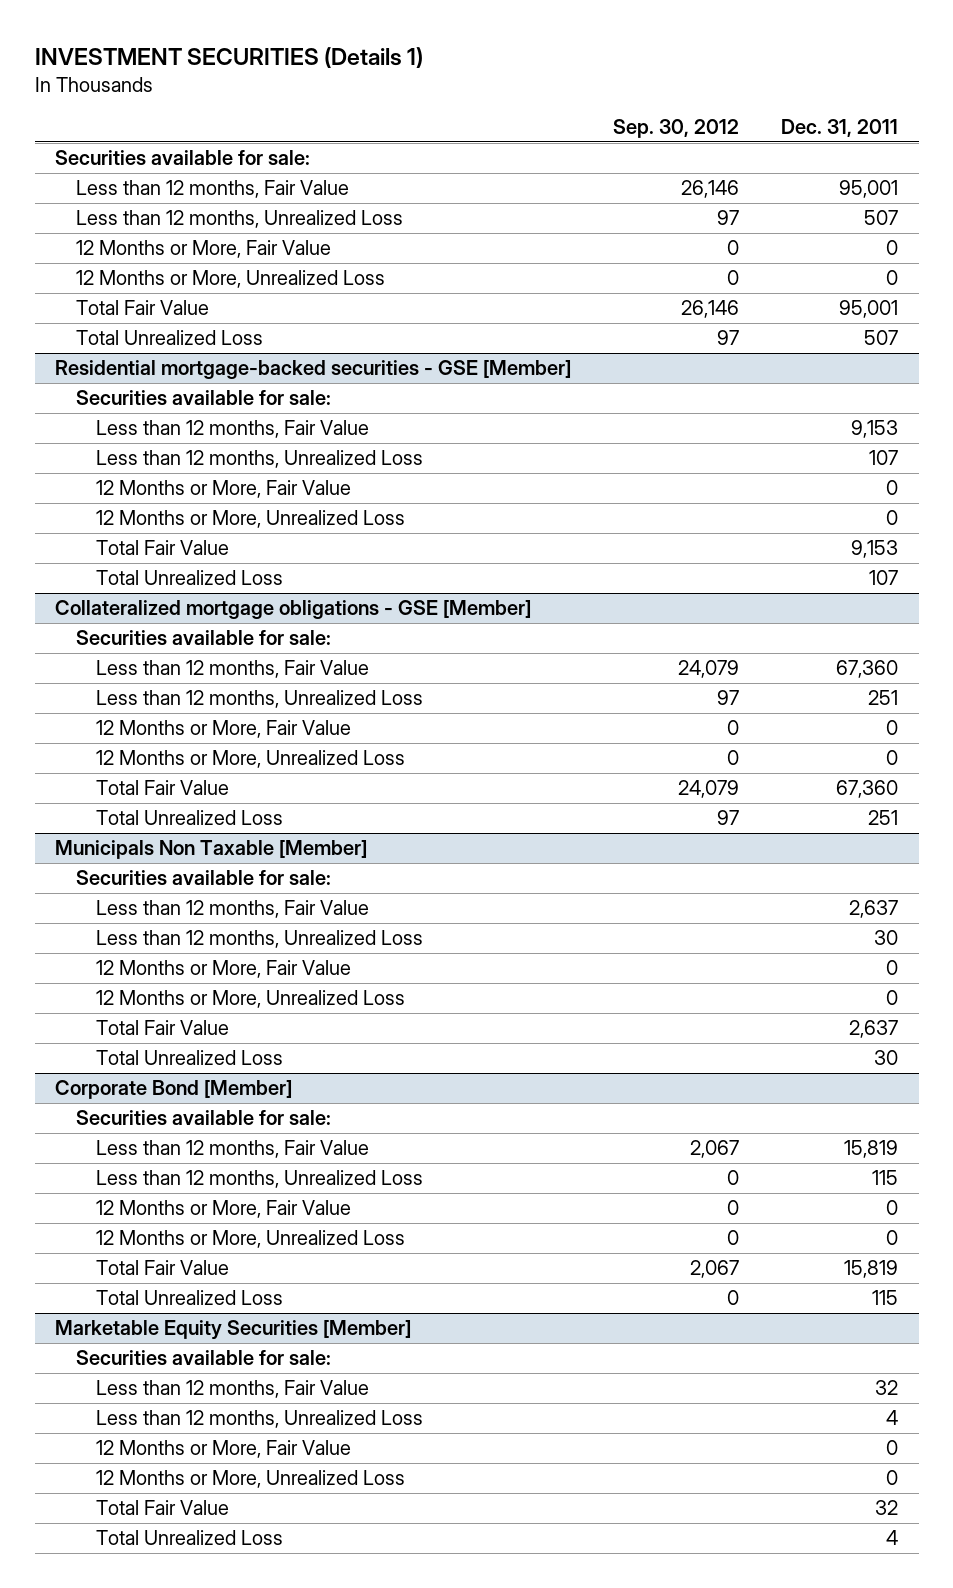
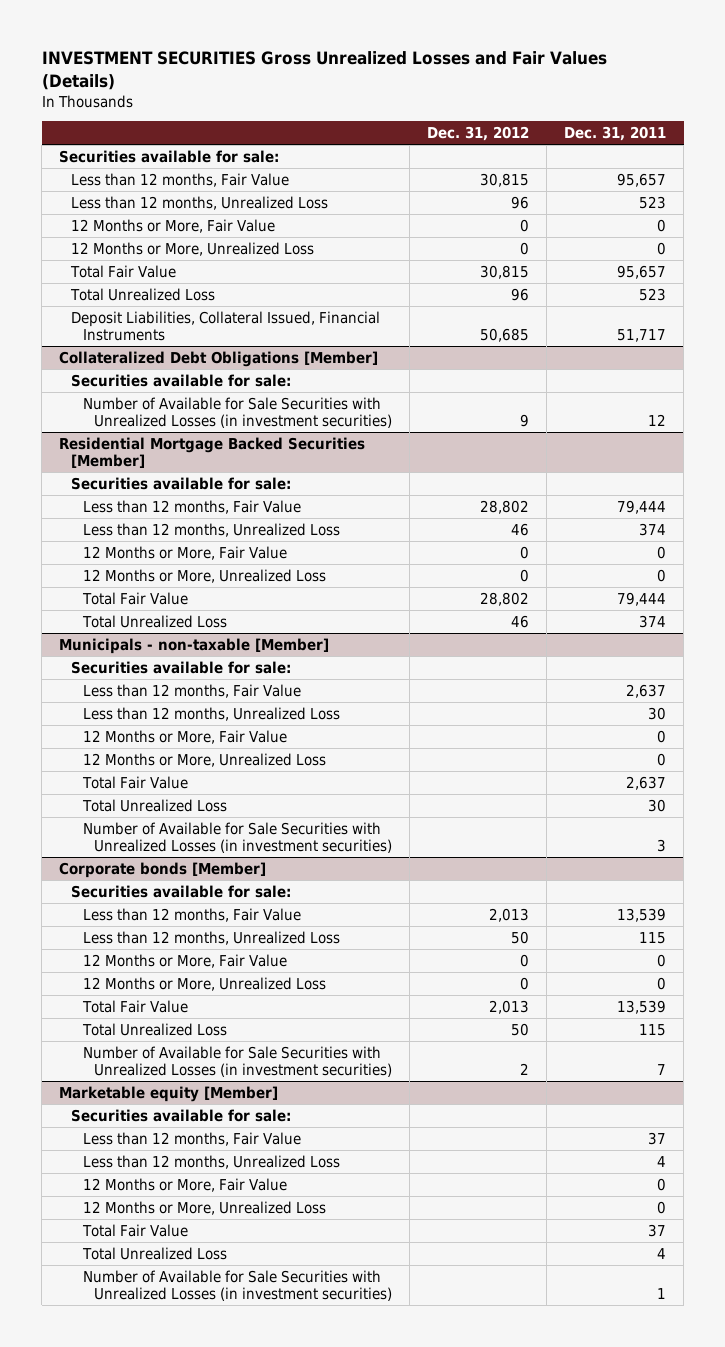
- INVESTMENT SECURITIES (Details 1)
+ INVESTMENT SECURITIES Gross Unrealized Losses and Fair Values (Details)
- | Sep. 30, 2012 | Dec. 31, 2011
+ | Dec. 31, 2012 | Dec. 31, 2011
- Less than 12 months, Fair Value | 26,146 | 95,001
- Less than 12 months, Unrealized Loss | 97 | 507
+ Less than 12 months, Fair Value | 30,815 | 95,657
+ Less than 12 months, Unrealized Loss | 96 | 523
- Total Fair Value | 26,146 | 95,001
- Total Unrealized Loss | 97 | 507
- Residential mortgage-backed securities - GSE [Member]
+ Total Fair Value | 30,815 | 95,657
+ Total Unrealized Loss | 96 | 523
+ Deposit Liabilities, Collateral Issued, Financial Instruments | 50,685 | 51,717
+ Collateralized Debt Obligations [Member]
- Less than 12 months, Fair Value | | 9,153
- Less than 12 months, Unrealized Loss | | 107
- 12 Months or More, Fair Value | | 0
- 12 Months or More, Unrealized Loss | | 0
- Total Fair Value | | 9,153
- Total Unrealized Loss | | 107
- Collateralized mortgage obligations - GSE [Member]
+ Number of Available for Sale Securities with Unrealized Losses (in investment securities) | 9 | 12
+ Residential Mortgage Backed Securities [Member]
- Less than 12 months, Fair Value | 24,079 | 67,360
- Less than 12 months, Unrealized Loss | 97 | 251
+ Less than 12 months, Fair Value | 28,802 | 79,444
+ Less than 12 months, Unrealized Loss | 46 | 374
- Total Fair Value | 24,079 | 67,360
- Total Unrealized Loss | 97 | 251
- Municipals Non Taxable [Member]
+ Total Fair Value | 28,802 | 79,444
+ Total Unrealized Loss | 46 | 374
+ Municipals - non-taxable [Member]
- Corporate Bond [Member]
+ Number of Available for Sale Securities with Unrealized Losses (in investment securities) | | 3
+ Corporate bonds [Member]
- Less than 12 months, Fair Value | 2,067 | 15,819
+ Less than 12 months, Fair Value | 2,013 | 13,539
- Total Fair Value | 2,067 | 15,819
+ Total Fair Value | 2,013 | 13,539
- Marketable Equity Securities [Member]
+ Number of Available for Sale Securities with Unrealized Losses (in investment securities) | 2 | 7
+ Marketable equity [Member]
- Less than 12 months, Fair Value | | 32
+ Less than 12 months, Fair Value | | 37
- Total Fair Value | | 32
+ Total Fair Value | | 37
+ Number of Available for Sale Securities with Unrealized Losses (in investment securities) | | 1

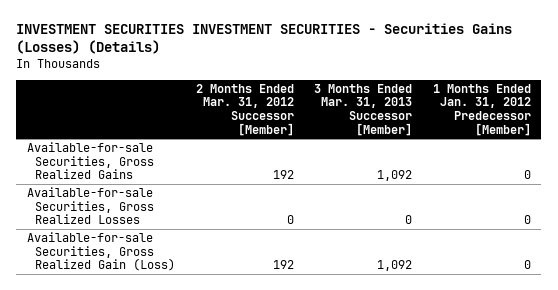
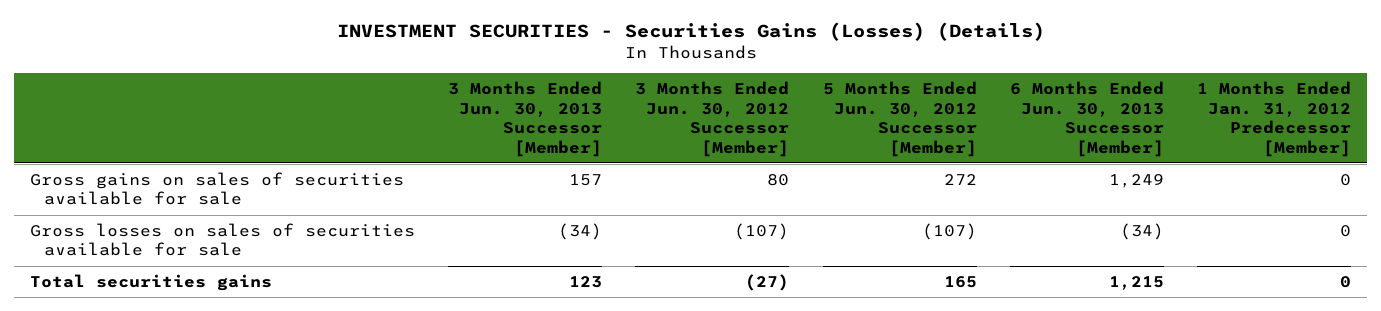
- INVESTMENT SECURITIES INVESTMENT SECURITIES - Securities Gains (Losses) (Details)
+ INVESTMENT SECURITIES - Securities Gains (Losses) (Details)
- | 2 Months Ended Mar. 31, 2012 Successor [Member] | 3 Months Ended Mar. 31, 2013 Successor [Member] | 1 Months Ended Jan. 31, 2012 Predecessor [Member]
+ | 3 Months Ended Jun. 30, 2013 Successor [Member] | 3 Months Ended Jun. 30, 2012 Successor [Member] | 5 Months Ended Jun. 30, 2012 Successor [Member] | 6 Months Ended Jun. 30, 2013 Successor [Member] | 1 Months Ended Jan. 31, 2012 Predecessor [Member]
- Available-for-sale Securities, Gross Realized Gains | 192 | 1,092 | 0
- Available-for-sale Securities, Gross Realized Losses | 0 | 0 | 0
- Available-for-sale Securities, Gross Realized Gain (Loss) | 192 | 1,092 | 0
+ Gross gains on sales of securities available for sale | 157 | 80 | 272 | 1,249 | 0
+ Gross losses on sales of securities available for sale | (34) | (107) | (107) | (34) | 0
+ Total securities gains | 123 | (27) | 165 | 1,215 | 0

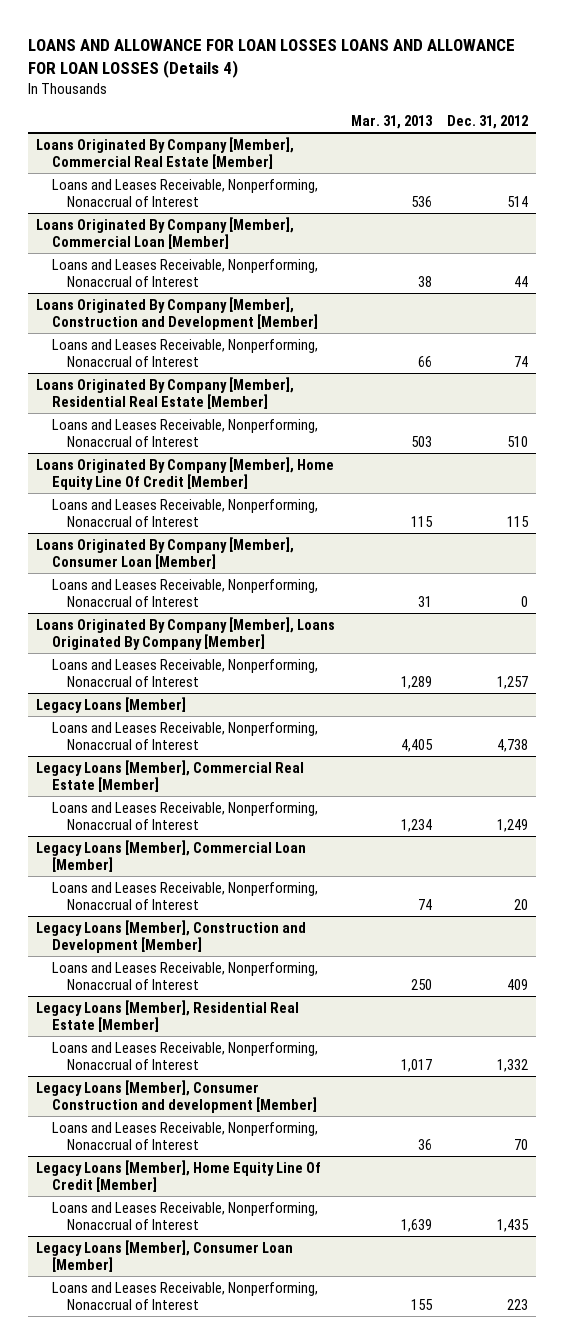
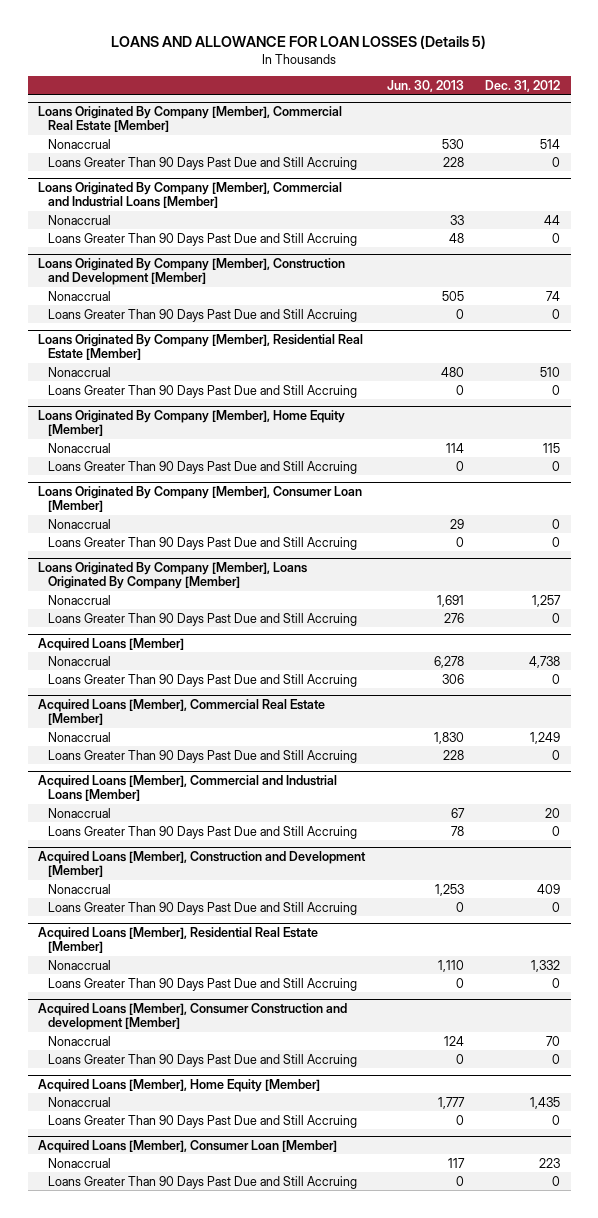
- LOANS AND ALLOWANCE FOR LOAN LOSSES LOANS AND ALLOWANCE FOR LOAN LOSSES (Details 4)
+ LOANS AND ALLOWANCE FOR LOAN LOSSES (Details 5)
- | Mar. 31, 2013 | Dec. 31, 2012
+ | Jun. 30, 2013 | Dec. 31, 2012
@ Loans Originated By Company [Member], Commercial Real Estate [Member]
- Loans and Leases Receivable, Nonperforming, Nonaccrual of Interest | 536 | 514
- Loans Originated By Company [Member], Commercial Loan [Member]
- Loans and Leases Receivable, Nonperforming, Nonaccrual of Interest | 38 | 44
@ Loans Originated By Company [Member], Commercial Real Estate [Member]
+ Nonaccrual | 530 | 514
+ Loans Greater Than 90 Days Past Due and Still Accruing | 228 | 0
+ Loans Originated By Company [Member], Commercial and Industrial Loans [Member]
+ Nonaccrual | 33 | 44
+ Loans Greater Than 90 Days Past Due and Still Accruing | 48 | 0
@ Loans Originated By Company [Member], Construction and Development [Member]
- Loans and Leases Receivable, Nonperforming, Nonaccrual of Interest | 66 | 74
+ Nonaccrual | 505 | 74
+ Loans Greater Than 90 Days Past Due and Still Accruing | 0 | 0
@ Loans Originated By Company [Member], Residential Real Estate [Member]
- Loans and Leases Receivable, Nonperforming, Nonaccrual of Interest | 503 | 510
- Loans Originated By Company [Member], Home Equity Line Of Credit [Member]
- Loans and Leases Receivable, Nonperforming, Nonaccrual of Interest | 115 | 115
@ Loans Originated By Company [Member], Residential Real Estate [Member]
+ Nonaccrual | 480 | 510
+ Loans Greater Than 90 Days Past Due and Still Accruing | 0 | 0
+ Loans Originated By Company [Member], Home Equity [Member]
+ Nonaccrual | 114 | 115
+ Loans Greater Than 90 Days Past Due and Still Accruing | 0 | 0
@ Loans Originated By Company [Member], Consumer Loan [Member]
- Loans and Leases Receivable, Nonperforming, Nonaccrual of Interest | 31 | 0
+ Nonaccrual | 29 | 0
+ Loans Greater Than 90 Days Past Due and Still Accruing | 0 | 0
@ Loans Originated By Company [Member], Loans Originated By Company [Member]
- Loans and Leases Receivable, Nonperforming, Nonaccrual of Interest | 1,289 | 1,257
- Legacy Loans [Member]
- Loans and Leases Receivable, Nonperforming, Nonaccrual of Interest | 4,405 | 4,738
- Legacy Loans [Member], Commercial Real Estate [Member]
- Loans and Leases Receivable, Nonperforming, Nonaccrual of Interest | 1,234 | 1,249
- Legacy Loans [Member], Commercial Loan [Member]
- Loans and Leases Receivable, Nonperforming, Nonaccrual of Interest | 74 | 20
- Legacy Loans [Member], Construction and Development [Member]
- Loans and Leases Receivable, Nonperforming, Nonaccrual of Interest | 250 | 409
- Legacy Loans [Member], Residential Real Estate [Member]
- Loans and Leases Receivable, Nonperforming, Nonaccrual of Interest | 1,017 | 1,332
- Legacy Loans [Member], Consumer Construction and development [Member]
- Loans and Leases Receivable, Nonperforming, Nonaccrual of Interest | 36 | 70
- Legacy Loans [Member], Home Equity Line Of Credit [Member]
- Loans and Leases Receivable, Nonperforming, Nonaccrual of Interest | 1,639 | 1,435
- Legacy Loans [Member], Consumer Loan [Member]
- Loans and Leases Receivable, Nonperforming, Nonaccrual of Interest | 155 | 223
@ Loans Originated By Company [Member], Loans Originated By Company [Member]
+ Nonaccrual | 1,691 | 1,257
+ Loans Greater Than 90 Days Past Due and Still Accruing | 276 | 0
+ Acquired Loans [Member]
+ Nonaccrual | 6,278 | 4,738
+ Loans Greater Than 90 Days Past Due and Still Accruing | 306 | 0
+ Acquired Loans [Member], Commercial Real Estate [Member]
+ Nonaccrual | 1,830 | 1,249
+ Loans Greater Than 90 Days Past Due and Still Accruing | 228 | 0
+ Acquired Loans [Member], Commercial and Industrial Loans [Member]
+ Nonaccrual | 67 | 20
+ Loans Greater Than 90 Days Past Due and Still Accruing | 78 | 0
+ Acquired Loans [Member], Construction and Development [Member]
+ Nonaccrual | 1,253 | 409
+ Loans Greater Than 90 Days Past Due and Still Accruing | 0 | 0
+ Acquired Loans [Member], Residential Real Estate [Member]
+ Nonaccrual | 1,110 | 1,332
+ Loans Greater Than 90 Days Past Due and Still Accruing | 0 | 0
+ Acquired Loans [Member], Consumer Construction and development [Member]
+ Nonaccrual | 124 | 70
+ Loans Greater Than 90 Days Past Due and Still Accruing | 0 | 0
+ Acquired Loans [Member], Home Equity [Member]
+ Nonaccrual | 1,777 | 1,435
+ Loans Greater Than 90 Days Past Due and Still Accruing | 0 | 0
+ Acquired Loans [Member], Consumer Loan [Member]
+ Nonaccrual | 117 | 223
+ Loans Greater Than 90 Days Past Due and Still Accruing | 0 | 0

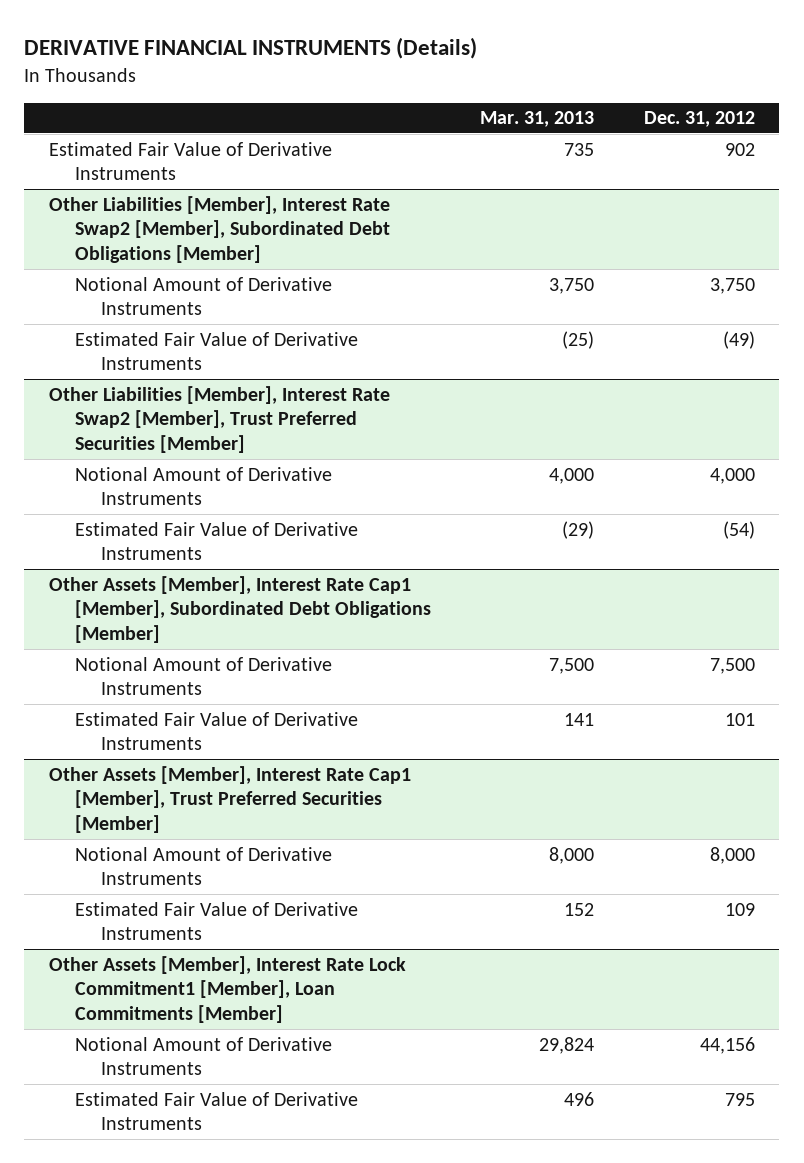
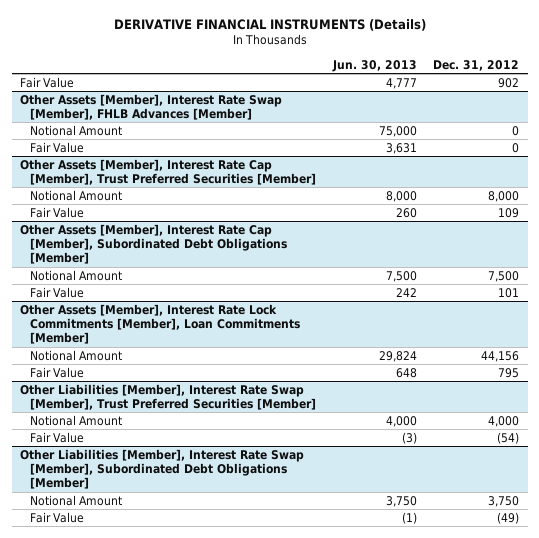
- | Mar. 31, 2013 | Dec. 31, 2012
+ | Jun. 30, 2013 | Dec. 31, 2012
- Estimated Fair Value of Derivative Instruments | 735 | 902
- Other Liabilities [Member], Interest Rate Swap2 [Member], Subordinated Debt Obligations [Member]
- Notional Amount of Derivative Instruments | 3,750 | 3,750
- Estimated Fair Value of Derivative Instruments | (25) | (49)
- Other Liabilities [Member], Interest Rate Swap2 [Member], Trust Preferred Securities [Member]
- Notional Amount of Derivative Instruments | 4,000 | 4,000
- Estimated Fair Value of Derivative Instruments | (29) | (54)
- Other Assets [Member], Interest Rate Cap1 [Member], Subordinated Debt Obligations [Member]
- Notional Amount of Derivative Instruments | 7,500 | 7,500
- Estimated Fair Value of Derivative Instruments | 141 | 101
- Other Assets [Member], Interest Rate Cap1 [Member], Trust Preferred Securities [Member]
- Notional Amount of Derivative Instruments | 8,000 | 8,000
- Estimated Fair Value of Derivative Instruments | 152 | 109
- Other Assets [Member], Interest Rate Lock Commitment1 [Member], Loan Commitments [Member]
- Notional Amount of Derivative Instruments | 29,824 | 44,156
- Estimated Fair Value of Derivative Instruments | 496 | 795
+ Fair Value | 4,777 | 902
+ Other Assets [Member], Interest Rate Swap [Member], FHLB Advances [Member]
+ Notional Amount | 75,000 | 0
+ Fair Value | 3,631 | 0
+ Other Assets [Member], Interest Rate Cap [Member], Trust Preferred Securities [Member]
+ Notional Amount | 8,000 | 8,000
+ Fair Value | 260 | 109
+ Other Assets [Member], Interest Rate Cap [Member], Subordinated Debt Obligations [Member]
+ Notional Amount | 7,500 | 7,500
+ Fair Value | 242 | 101
+ Other Assets [Member], Interest Rate Lock Commitments [Member], Loan Commitments [Member]
+ Notional Amount | 29,824 | 44,156
+ Fair Value | 648 | 795
+ Other Liabilities [Member], Interest Rate Swap [Member], Trust Preferred Securities [Member]
+ Notional Amount | 4,000 | 4,000
+ Fair Value | (3) | (54)
+ Other Liabilities [Member], Interest Rate Swap [Member], Subordinated Debt Obligations [Member]
+ Notional Amount | 3,750 | 3,750
+ Fair Value | (1) | (49)

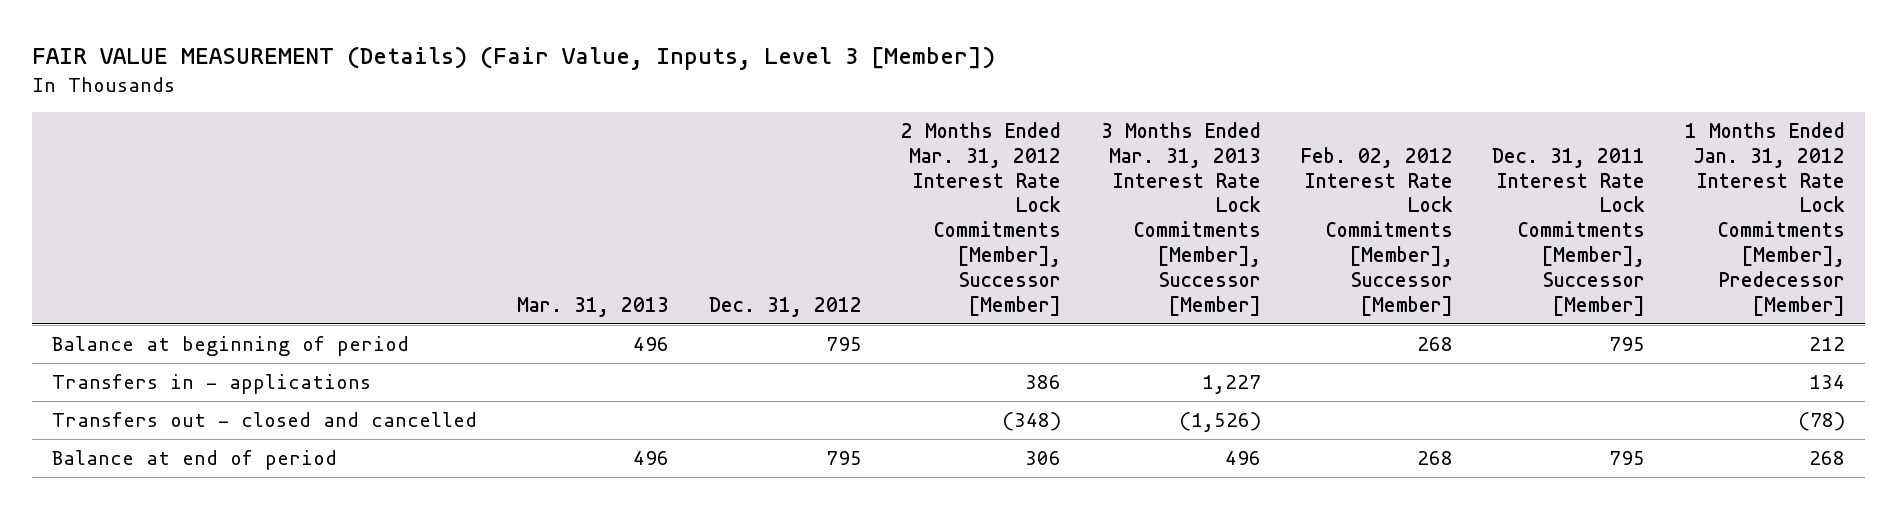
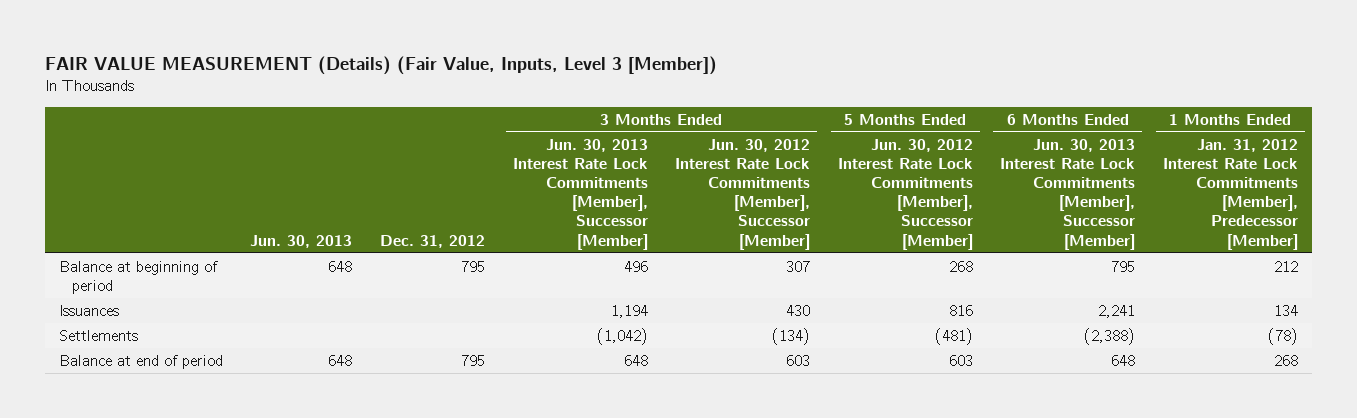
- | Mar. 31, 2013 | Dec. 31, 2012 | 2 Months Ended Mar. 31, 2012 Interest Rate Lock Commitments [Member], Successor [Member] | 3 Months Ended Mar. 31, 2013 Interest Rate Lock Commitments [Member], Successor [Member] | Feb. 02, 2012 Interest Rate Lock Commitments [Member], Successor [Member] | Dec. 31, 2011 Interest Rate Lock Commitments [Member], Successor [Member] | 1 Months Ended Jan. 31, 2012 Interest Rate Lock Commitments [Member], Predecessor [Member]
+ | Jun. 30, 2013 | Dec. 31, 2012 | 3 Months Ended Jun. 30, 2013 Interest Rate Lock Commitments [Member], Successor [Member] | 3 Months Ended Jun. 30, 2012 Interest Rate Lock Commitments [Member], Successor [Member] | 5 Months Ended Jun. 30, 2012 Interest Rate Lock Commitments [Member], Successor [Member] | 6 Months Ended Jun. 30, 2013 Interest Rate Lock Commitments [Member], Successor [Member] | 1 Months Ended Jan. 31, 2012 Interest Rate Lock Commitments [Member], Predecessor [Member]
- Transfers in - applications | | | 386 | 1,227 | | | 134
- Transfers out - closed and cancelled | | | (348) | (1,526) | | | (78)
+ Issuances | | | 1,194 | 430 | 816 | 2,241 | 134
+ Settlements | | | (1,042) | (134) | (481) | (2,388) | (78)

